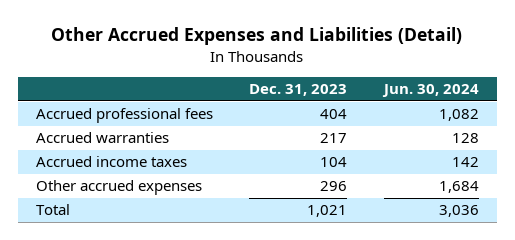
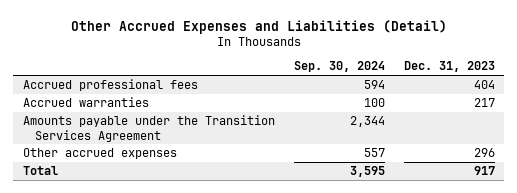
- | Dec. 31, 2023 | Jun. 30, 2024
+ | Sep. 30, 2024 | Dec. 31, 2023
- Accrued income taxes | 104 | 142
+ Amounts payable under the Transition Services Agreement | 2,344 |
- Total | 1,021 | 3,036
+ Total | 3,595 | 917

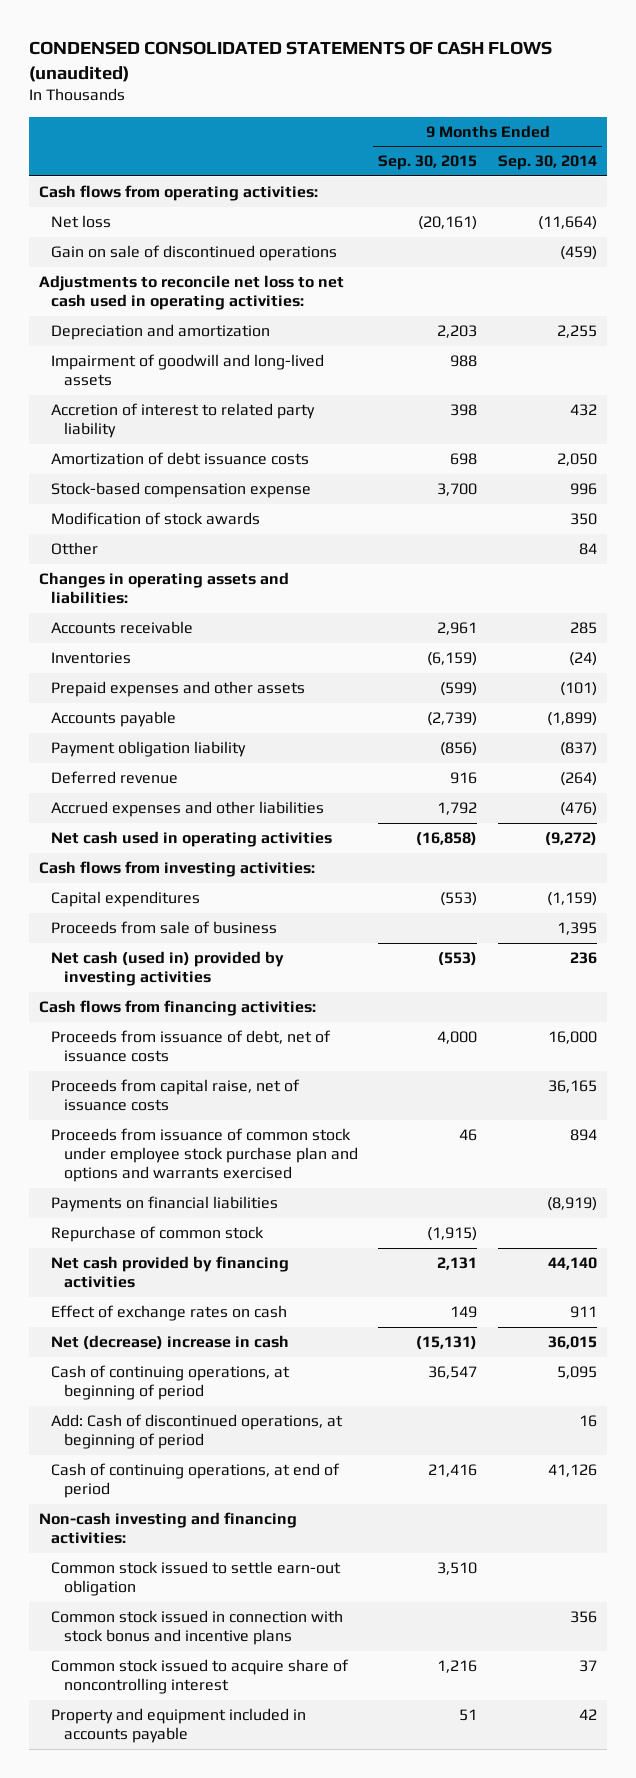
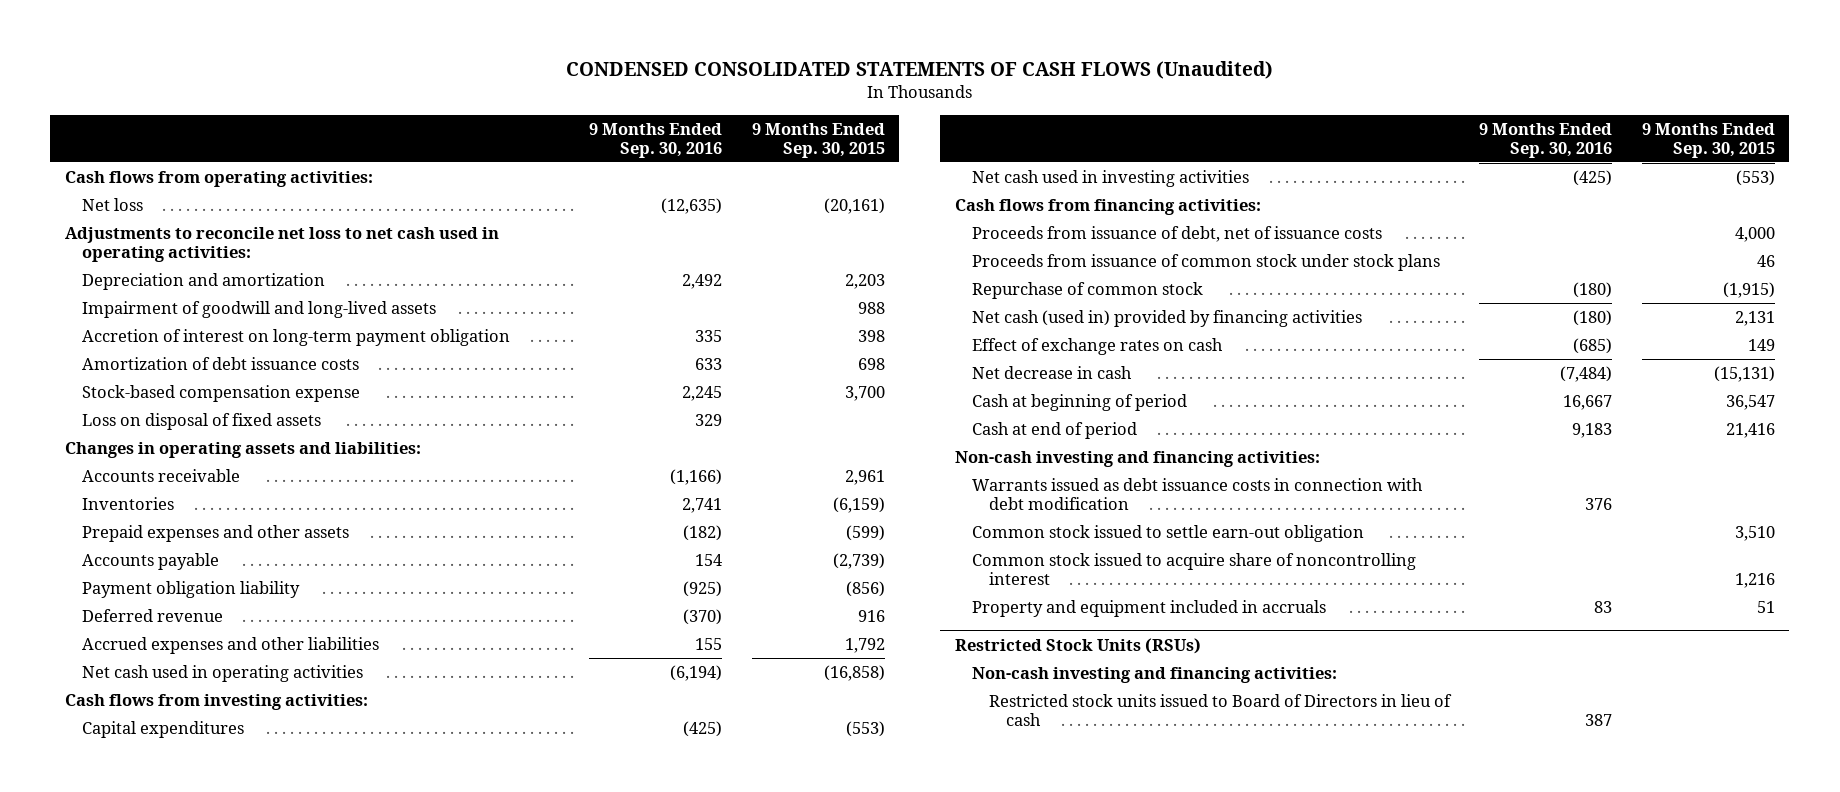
- CONDENSED CONSOLIDATED STATEMENTS OF CASH FLOWS (unaudited)
+ CONDENSED CONSOLIDATED STATEMENTS OF CASH FLOWS (Unaudited)
- | 9 Months Ended Sep. 30, 2015 | 9 Months Ended Sep. 30, 2014
+ | 9 Months Ended Sep. 30, 2016 | 9 Months Ended Sep. 30, 2015
- Gain on sale of discontinued operations | | (459)
- Accretion of interest to related party liability | 398 | 432
+ Accretion of interest on long-term payment obligation | 335 | 398
- Modification of stock awards | | 350
- Otther | | 84
+ Loss on disposal of fixed assets | 329 |
- Proceeds from sale of business | | 1,395
- Net cash (used in) provided by investing activities | (553) | 236
+ Net cash used in investing activities | (425) | (553)
- Proceeds from capital raise, net of issuance costs | | 36,165
- Proceeds from issuance of common stock under employee stock purchase plan and options and warrants exercised | 46 | 894
- Payments on financial liabilities | | (8,919)
+ Proceeds from issuance of common stock under stock plans | | 46
- Net cash provided by financing activities | 2,131 | 44,140
+ Net cash (used in) provided by financing activities | (180) | 2,131
- Net (decrease) increase in cash | (15,131) | 36,015
- Cash of continuing operations, at beginning of period | 36,547 | 5,095
- Add: Cash of discontinued operations, at beginning of period | | 16
- Cash of continuing operations, at end of period | 21,416 | 41,126
+ Net decrease in cash | (7,484) | (15,131)
+ Cash at beginning of period | 16,667 | 36,547
+ Cash at end of period | 9,183 | 21,416
+ Warrants issued as debt issuance costs in connection with debt modification | 376 |
- Common stock issued in connection with stock bonus and incentive plans | | 356
- Property and equipment included in accounts payable | 51 | 42
+ Property and equipment included in accruals | 83 | 51
+ Restricted Stock Units (RSUs)
+ Non-cash investing and financing activities:
+ Restricted stock units issued to Board of Directors in lieu of cash | 387 |

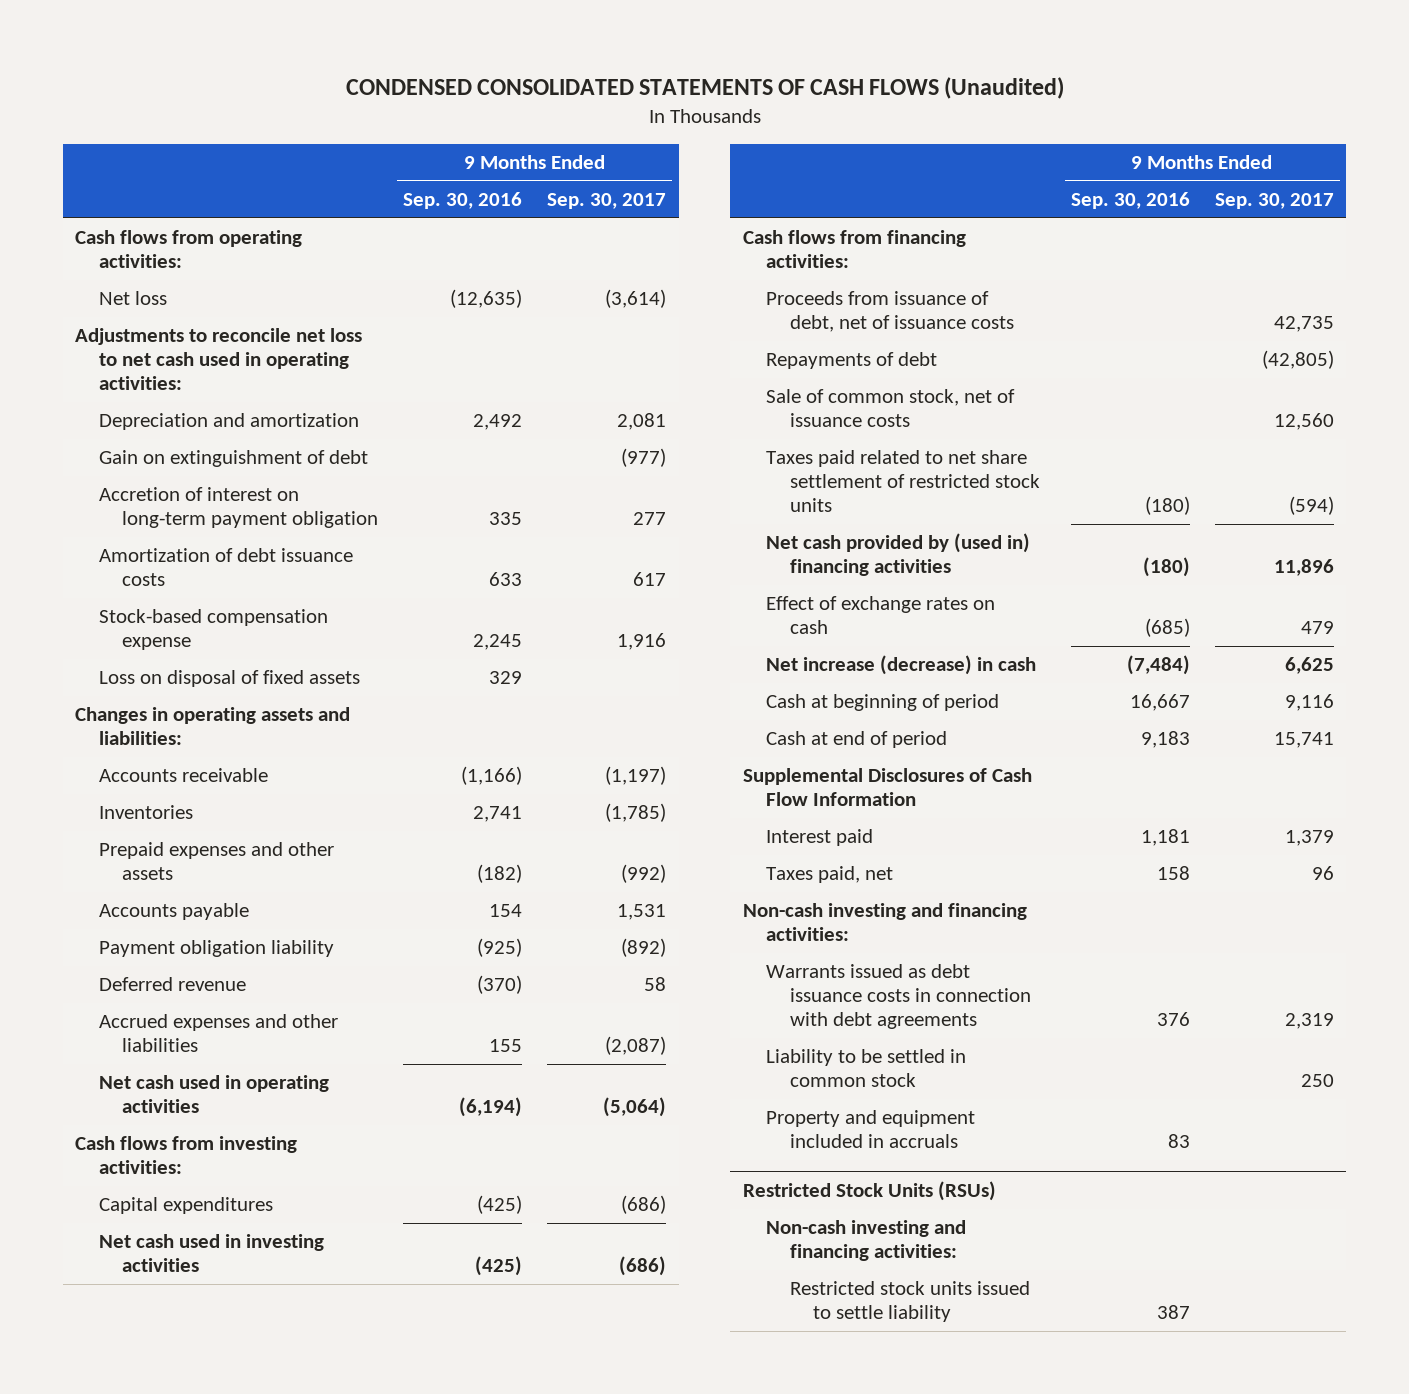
- | 9 Months Ended Sep. 30, 2016 | 9 Months Ended Sep. 30, 2015
+ | 9 Months Ended Sep. 30, 2016 | 9 Months Ended Sep. 30, 2017
- Impairment of goodwill and long-lived assets | | 988
+ Gain on extinguishment of debt | | (977)
- Proceeds from issuance of common stock under stock plans | | 46
- Repurchase of common stock | (180) | (1,915)
- Net cash (used in) provided by financing activities | (180) | 2,131
+ Repayments of debt | | (42,805)
+ Sale of common stock, net of issuance costs | | 12,560
+ Taxes paid related to net share settlement of restricted stock units | (180) | (594)
+ Net cash provided by (used in) financing activities | (180) | 11,896
- Net decrease in cash | (7,484) | (15,131)
+ Net increase (decrease) in cash | (7,484) | 6,625
+ Supplemental Disclosures of Cash Flow Information
+ Interest paid | 1,181 | 1,379
+ Taxes paid, net | 158 | 96
- Warrants issued as debt issuance costs in connection with debt modification | 376 |
- Common stock issued to settle earn-out obligation | | 3,510
- Common stock issued to acquire share of noncontrolling interest | | 1,216
+ Warrants issued as debt issuance costs in connection with debt agreements | 376 | 2,319
+ Liability to be settled in common stock | | 250
@ Restricted Stock Units (RSUs)
- Restricted stock units issued to Board of Directors in lieu of cash | 387 |
+ Restricted stock units issued to settle liability | 387 |

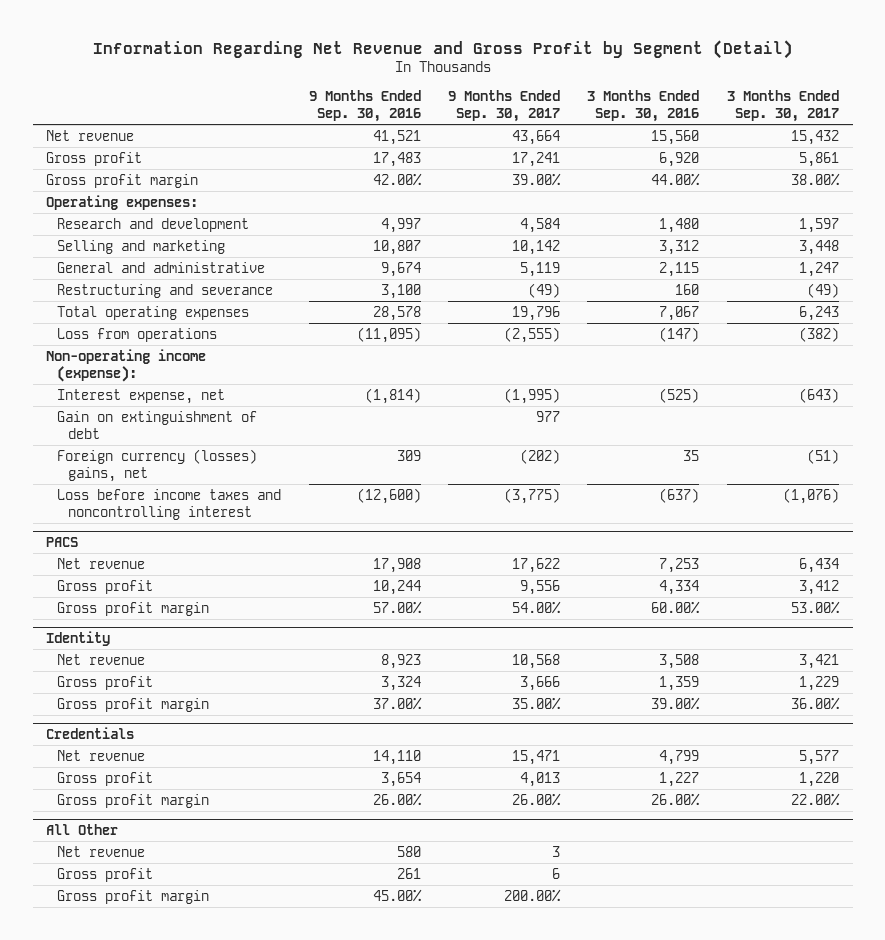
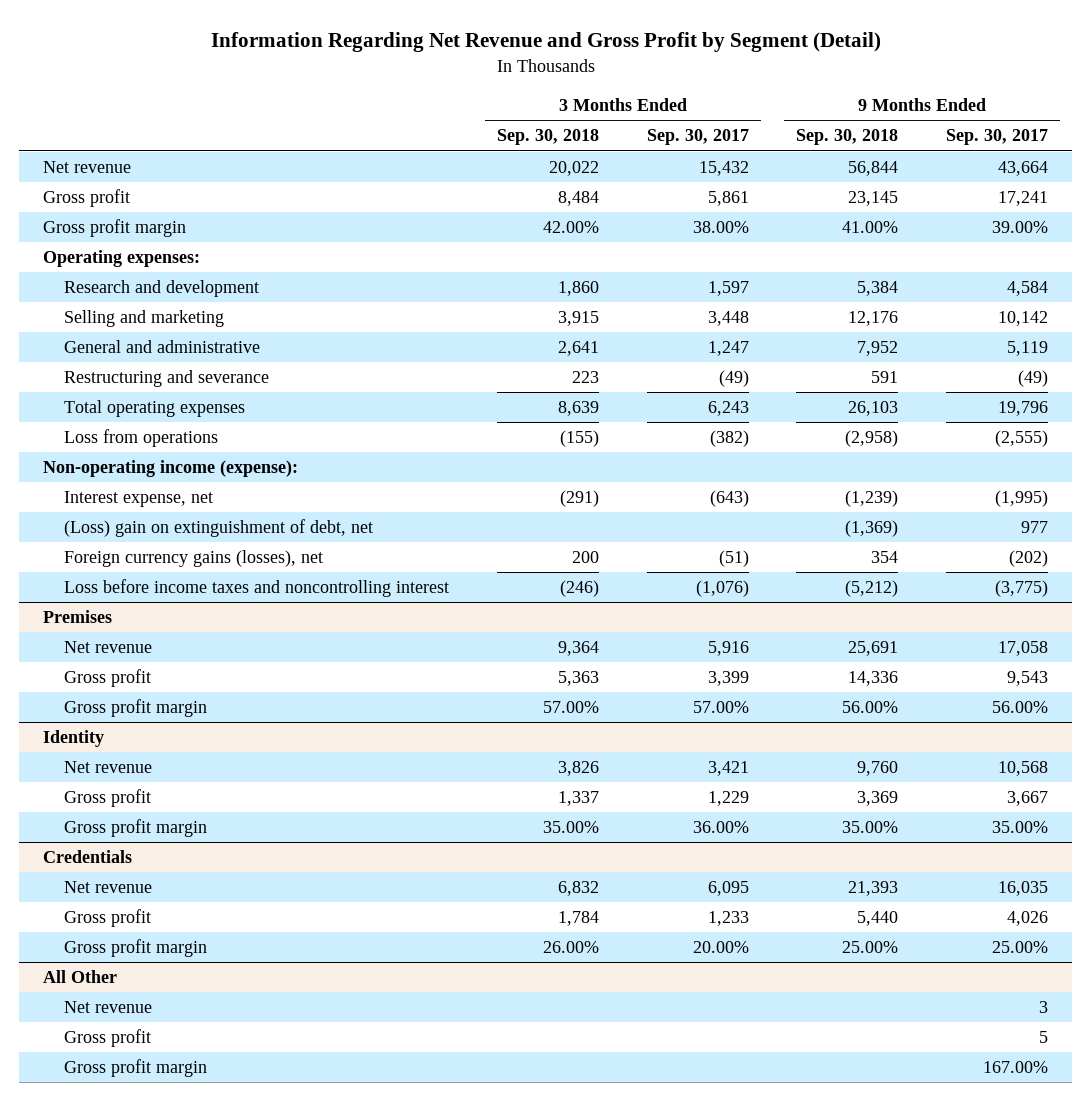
- | 9 Months Ended Sep. 30, 2016 | 9 Months Ended Sep. 30, 2017 | 3 Months Ended Sep. 30, 2016 | 3 Months Ended Sep. 30, 2017
+ | 3 Months Ended Sep. 30, 2018 | 3 Months Ended Sep. 30, 2017 | 9 Months Ended Sep. 30, 2018 | 9 Months Ended Sep. 30, 2017
- Gain on extinguishment of debt | | 977 | |
- Foreign currency (losses) gains, net | 309 | (202) | 35 | (51)
+ (Loss) gain on extinguishment of debt, net | | | (1,369) | 977
+ Foreign currency gains (losses), net | 200 | (51) | 354 | (202)
- PACS
- Net revenue | 17,908 | 17,622 | 7,253 | 6,434
- Gross profit | 10,244 | 9,556 | 4,334 | 3,412
- Gross profit margin | 57.00% | 54.00% | 60.00% | 53.00%
+ Premises
+ Net revenue | 9,364 | 5,916 | 25,691 | 17,058
+ Gross profit | 5,363 | 3,399 | 14,336 | 9,543
+ Gross profit margin | 57.00% | 57.00% | 56.00% | 56.00%
@ Identity
- Gross profit | 3,324 | 3,666 | 1,359 | 1,229
+ Gross profit | 1,337 | 1,229 | 3,369 | 3,667
@ Credentials
- Net revenue | 14,110 | 15,471 | 4,799 | 5,577
- Gross profit | 3,654 | 4,013 | 1,227 | 1,220
- Gross profit margin | 26.00% | 26.00% | 26.00% | 22.00%
+ Net revenue | 6,832 | 6,095 | 21,393 | 16,035
+ Gross profit | 1,784 | 1,233 | 5,440 | 4,026
+ Gross profit margin | 26.00% | 20.00% | 25.00% | 25.00%
@ All Other
- Gross profit | 261 | 6 | |
- Gross profit margin | 45.00% | 200.00% | |
+ Gross profit | | | | 5
+ Gross profit margin | | | | 167.00%

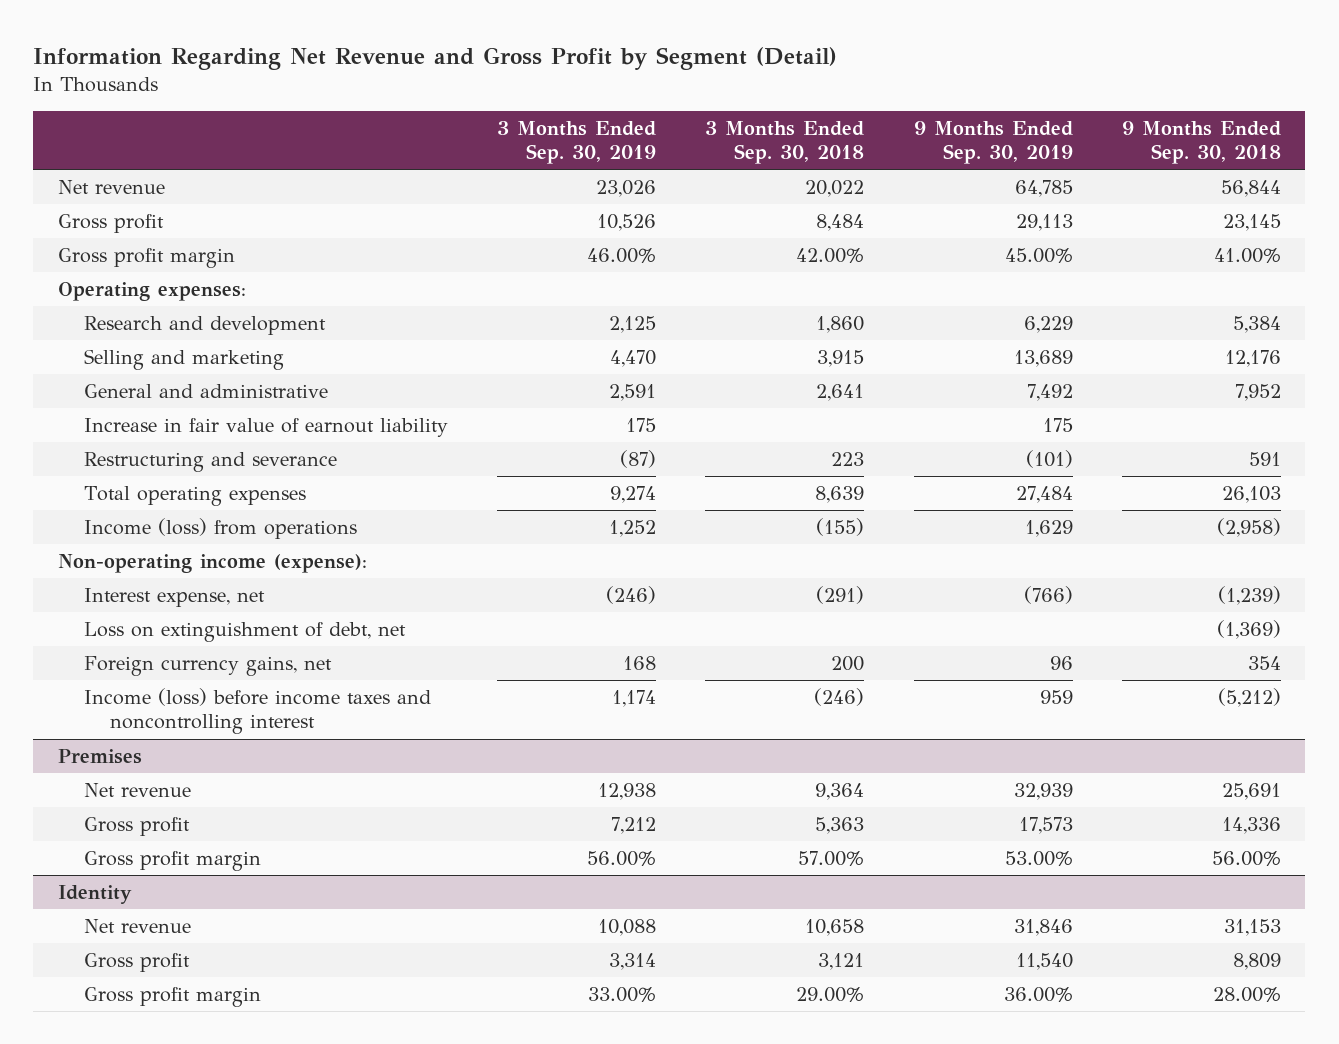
- | 3 Months Ended Sep. 30, 2018 | 3 Months Ended Sep. 30, 2017 | 9 Months Ended Sep. 30, 2018 | 9 Months Ended Sep. 30, 2017
+ | 3 Months Ended Sep. 30, 2019 | 3 Months Ended Sep. 30, 2018 | 9 Months Ended Sep. 30, 2019 | 9 Months Ended Sep. 30, 2018
+ Increase in fair value of earnout liability | 175 | | 175 |
- Loss from operations | (155) | (382) | (2,958) | (2,555)
+ Income (loss) from operations | 1,252 | (155) | 1,629 | (2,958)
- (Loss) gain on extinguishment of debt, net | | | (1,369) | 977
- Foreign currency gains (losses), net | 200 | (51) | 354 | (202)
- Loss before income taxes and noncontrolling interest | (246) | (1,076) | (5,212) | (3,775)
+ Loss on extinguishment of debt, net | | | | (1,369)
+ Foreign currency gains, net | 168 | 200 | 96 | 354
+ Income (loss) before income taxes and noncontrolling interest | 1,174 | (246) | 959 | (5,212)
@ Identity
- Net revenue | 3,826 | 3,421 | 9,760 | 10,568
- Gross profit | 1,337 | 1,229 | 3,369 | 3,667
- Gross profit margin | 35.00% | 36.00% | 35.00% | 35.00%
- Credentials
- Net revenue | 6,832 | 6,095 | 21,393 | 16,035
- Gross profit | 1,784 | 1,233 | 5,440 | 4,026
- Gross profit margin | 26.00% | 20.00% | 25.00% | 25.00%
- All Other
- Net revenue | | | | 3
- Gross profit | | | | 5
- Gross profit margin | | | | 167.00%
@ Identity
+ Net revenue | 10,088 | 10,658 | 31,846 | 31,153
+ Gross profit | 3,314 | 3,121 | 11,540 | 8,809
+ Gross profit margin | 33.00% | 29.00% | 36.00% | 28.00%

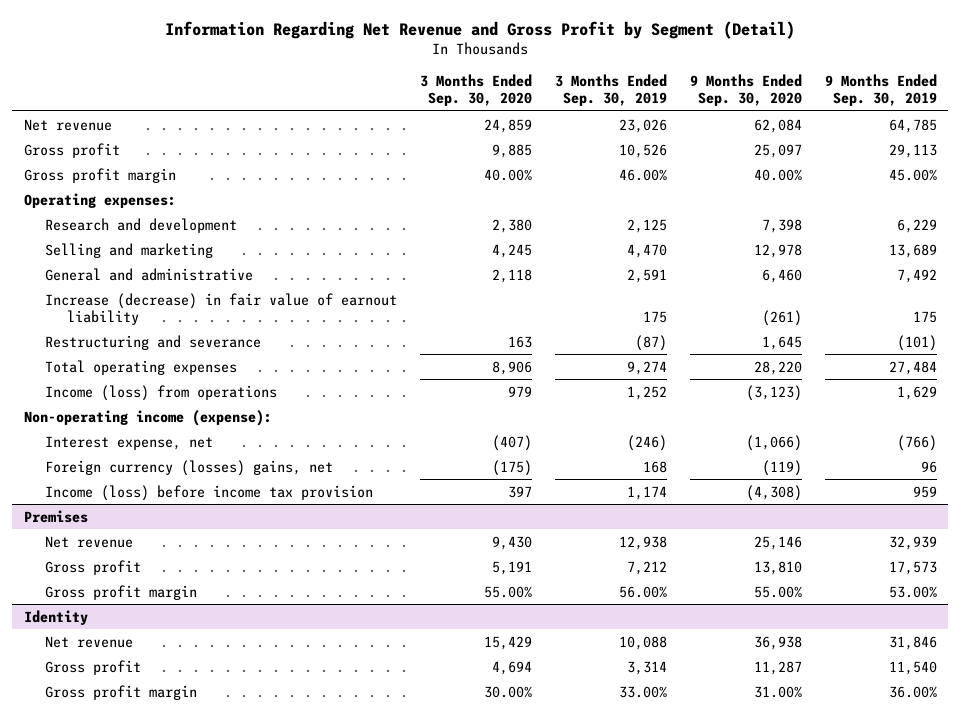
- | 3 Months Ended Sep. 30, 2019 | 3 Months Ended Sep. 30, 2018 | 9 Months Ended Sep. 30, 2019 | 9 Months Ended Sep. 30, 2018
+ | 3 Months Ended Sep. 30, 2020 | 3 Months Ended Sep. 30, 2019 | 9 Months Ended Sep. 30, 2020 | 9 Months Ended Sep. 30, 2019
- Increase in fair value of earnout liability | 175 | | 175 |
+ Increase (decrease) in fair value of earnout liability | | 175 | (261) | 175
- Loss on extinguishment of debt, net | | | | (1,369)
- Foreign currency gains, net | 168 | 200 | 96 | 354
- Income (loss) before income taxes and noncontrolling interest | 1,174 | (246) | 959 | (5,212)
+ Foreign currency (losses) gains, net | (175) | 168 | (119) | 96
+ Income (loss) before income tax provision | 397 | 1,174 | (4,308) | 959

